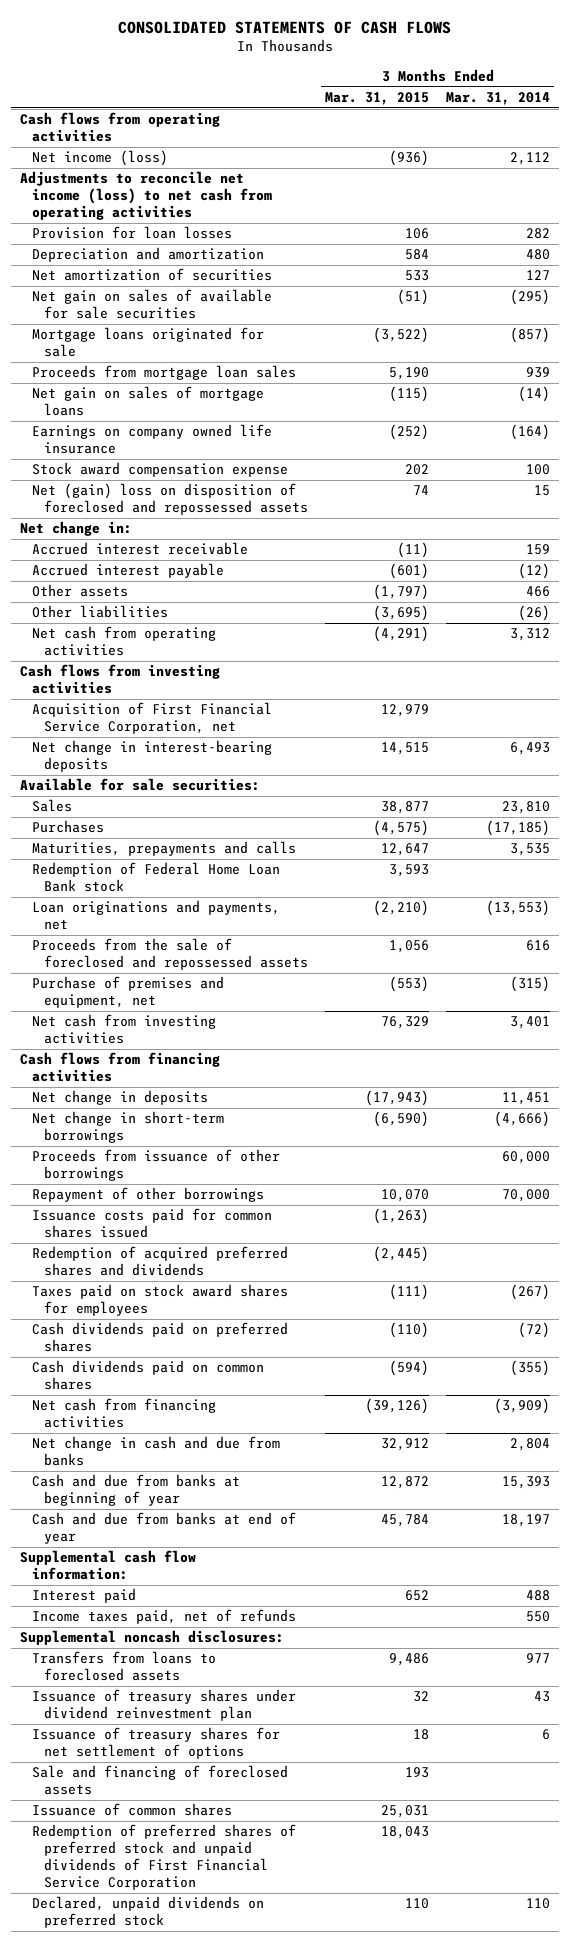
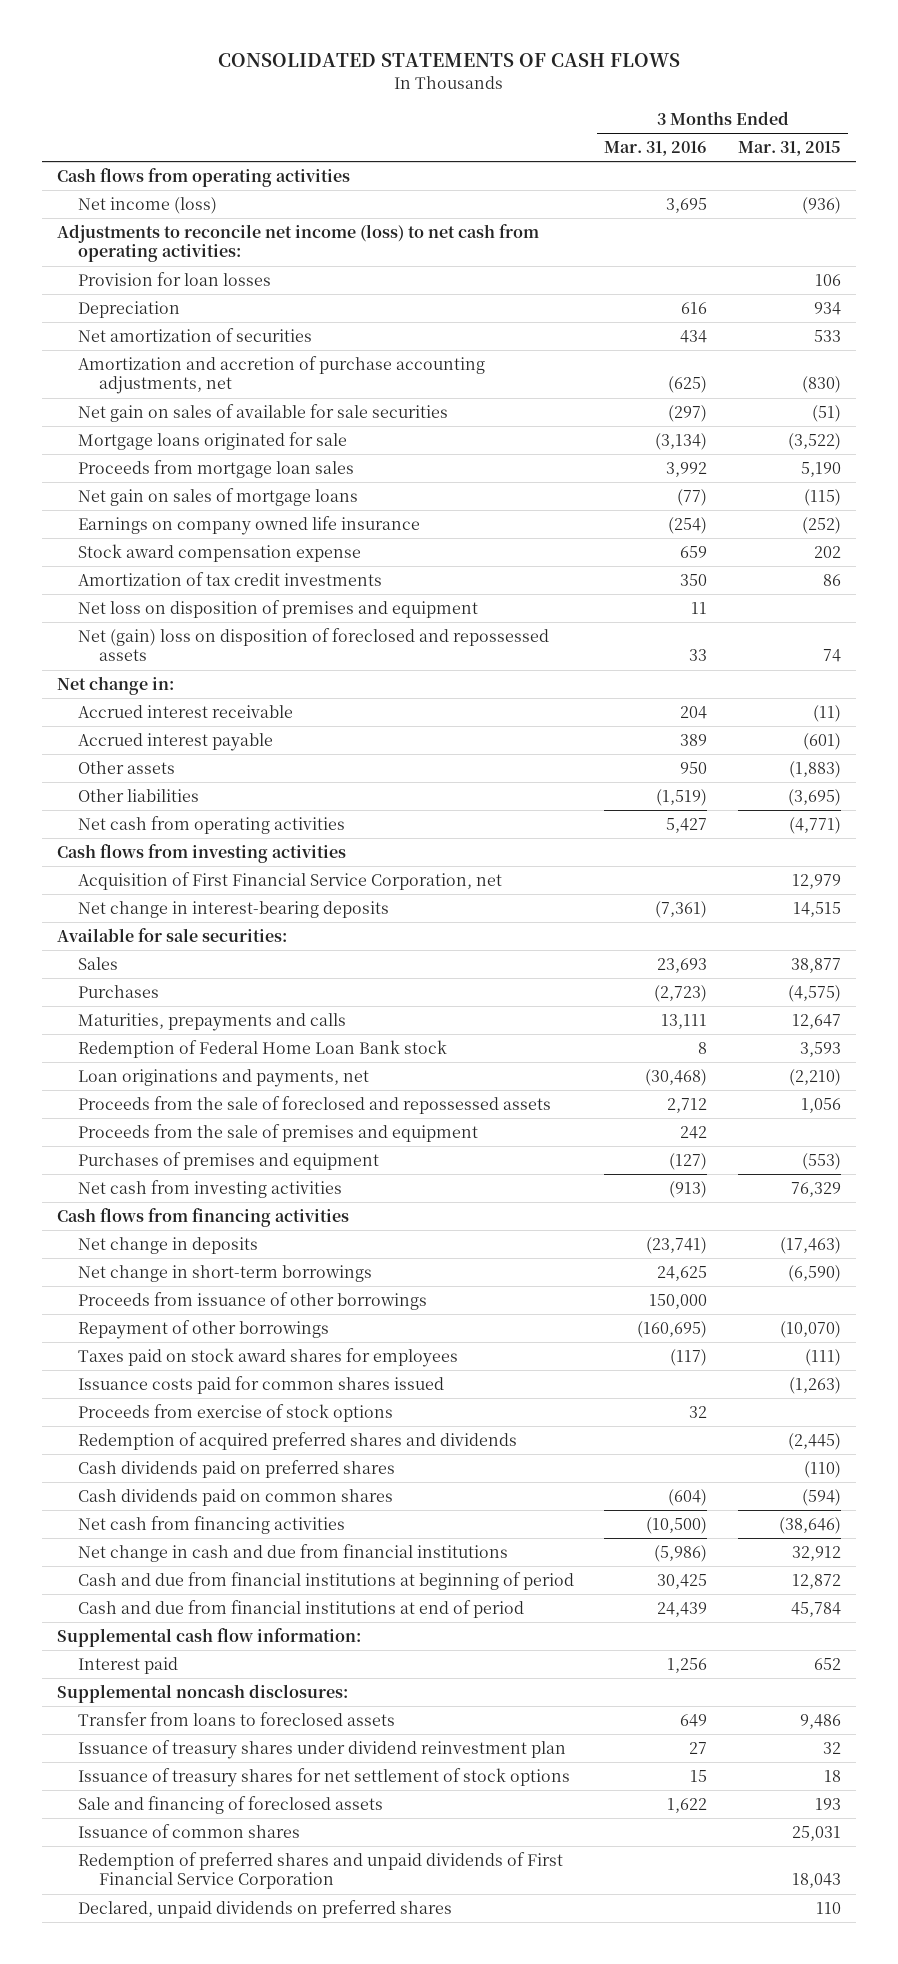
- | 3 Months Ended Mar. 31, 2015 | 3 Months Ended Mar. 31, 2014
+ | 3 Months Ended Mar. 31, 2016 | 3 Months Ended Mar. 31, 2015
- Adjustments to reconcile net income (loss) to net cash from operating activities
+ Adjustments to reconcile net income (loss) to net cash from operating activities:
- Depreciation and amortization | 584 | 480
+ Depreciation | 616 | 934
+ Amortization and accretion of purchase accounting adjustments, net | (625) | (830)
+ Amortization of tax credit investments | 350 | 86
+ Net loss on disposition of premises and equipment | 11 |
- Other assets | (1,797) | 466
+ Other assets | 950 | (1,883)
- Net cash from operating activities | (4,291) | 3,312
+ Net cash from operating activities | 5,427 | (4,771)
- Purchase of premises and equipment, net | (553) | (315)
+ Proceeds from the sale of premises and equipment | 242 |
+ Purchases of premises and equipment | (127) | (553)
- Net change in deposits | (17,943) | 11,451
+ Net change in deposits | (23,741) | (17,463)
- Repayment of other borrowings | 10,070 | 70,000
+ Repayment of other borrowings | (160,695) | (10,070)
moved up: Taxes paid on stock award shares for employees | (117) | (111)
+ Proceeds from exercise of stock options | 32 |
- Net cash from financing activities | (39,126) | (3,909)
- Net change in cash and due from banks | 32,912 | 2,804
- Cash and due from banks at beginning of year | 12,872 | 15,393
- Cash and due from banks at end of year | 45,784 | 18,197
+ Net cash from financing activities | (10,500) | (38,646)
+ Net change in cash and due from financial institutions | (5,986) | 32,912
+ Cash and due from financial institutions at beginning of period | 30,425 | 12,872
+ Cash and due from financial institutions at end of period | 24,439 | 45,784
- Income taxes paid, net of refunds | | 550
- Transfers from loans to foreclosed assets | 9,486 | 977
+ Transfer from loans to foreclosed assets | 649 | 9,486
- Issuance of treasury shares for net settlement of options | 18 | 6
+ Issuance of treasury shares for net settlement of stock options | 15 | 18
- Redemption of preferred shares of preferred stock and unpaid dividends of First Financial Service Corporation | 18,043 |
- Declared, unpaid dividends on preferred stock | 110 | 110
+ Redemption of preferred shares and unpaid dividends of First Financial Service Corporation | | 18,043
+ Declared, unpaid dividends on preferred shares | | 110

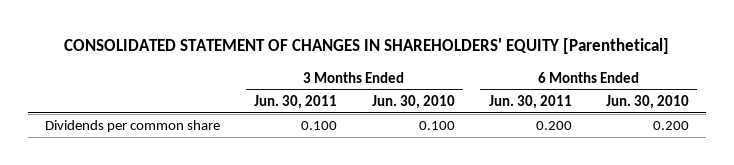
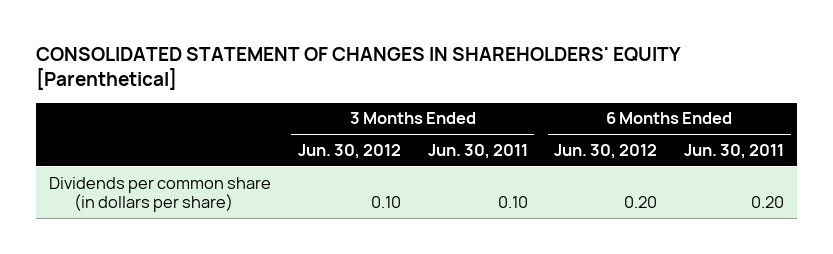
- | 3 Months Ended Jun. 30, 2011 | 3 Months Ended Jun. 30, 2010 | 6 Months Ended Jun. 30, 2011 | 6 Months Ended Jun. 30, 2010
+ | 3 Months Ended Jun. 30, 2012 | 3 Months Ended Jun. 30, 2011 | 6 Months Ended Jun. 30, 2012 | 6 Months Ended Jun. 30, 2011
- Dividends per common share | 0.100 | 0.100 | 0.200 | 0.200
+ Dividends per common share (in dollars per share) | 0.10 | 0.10 | 0.20 | 0.20

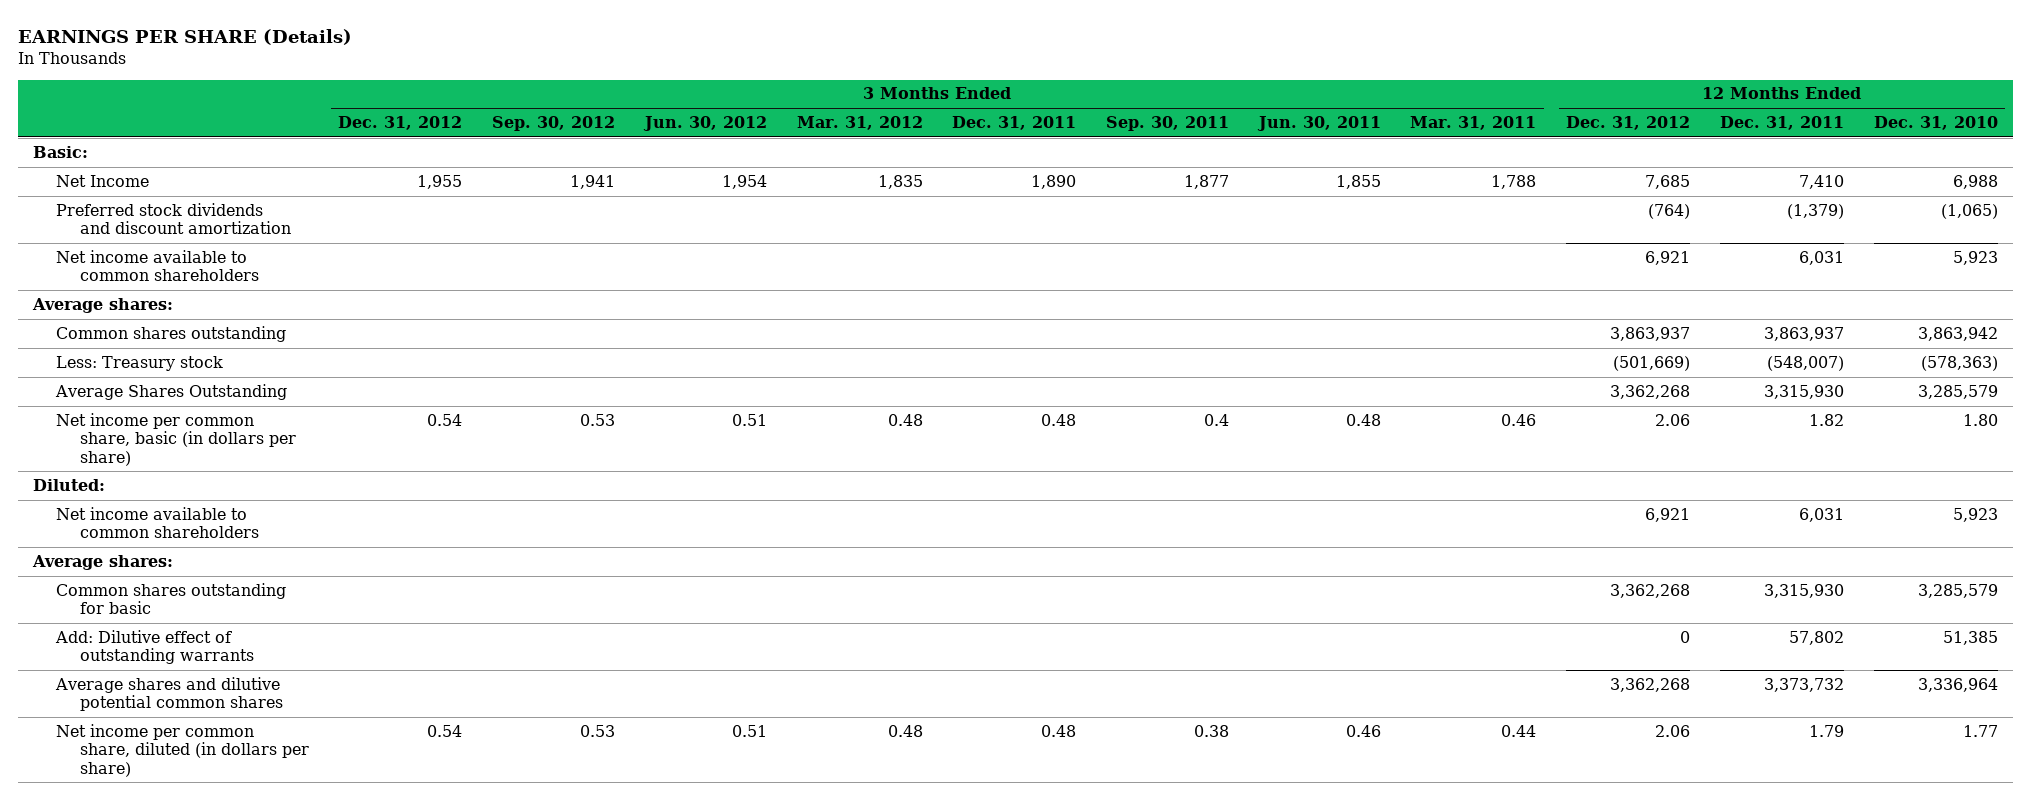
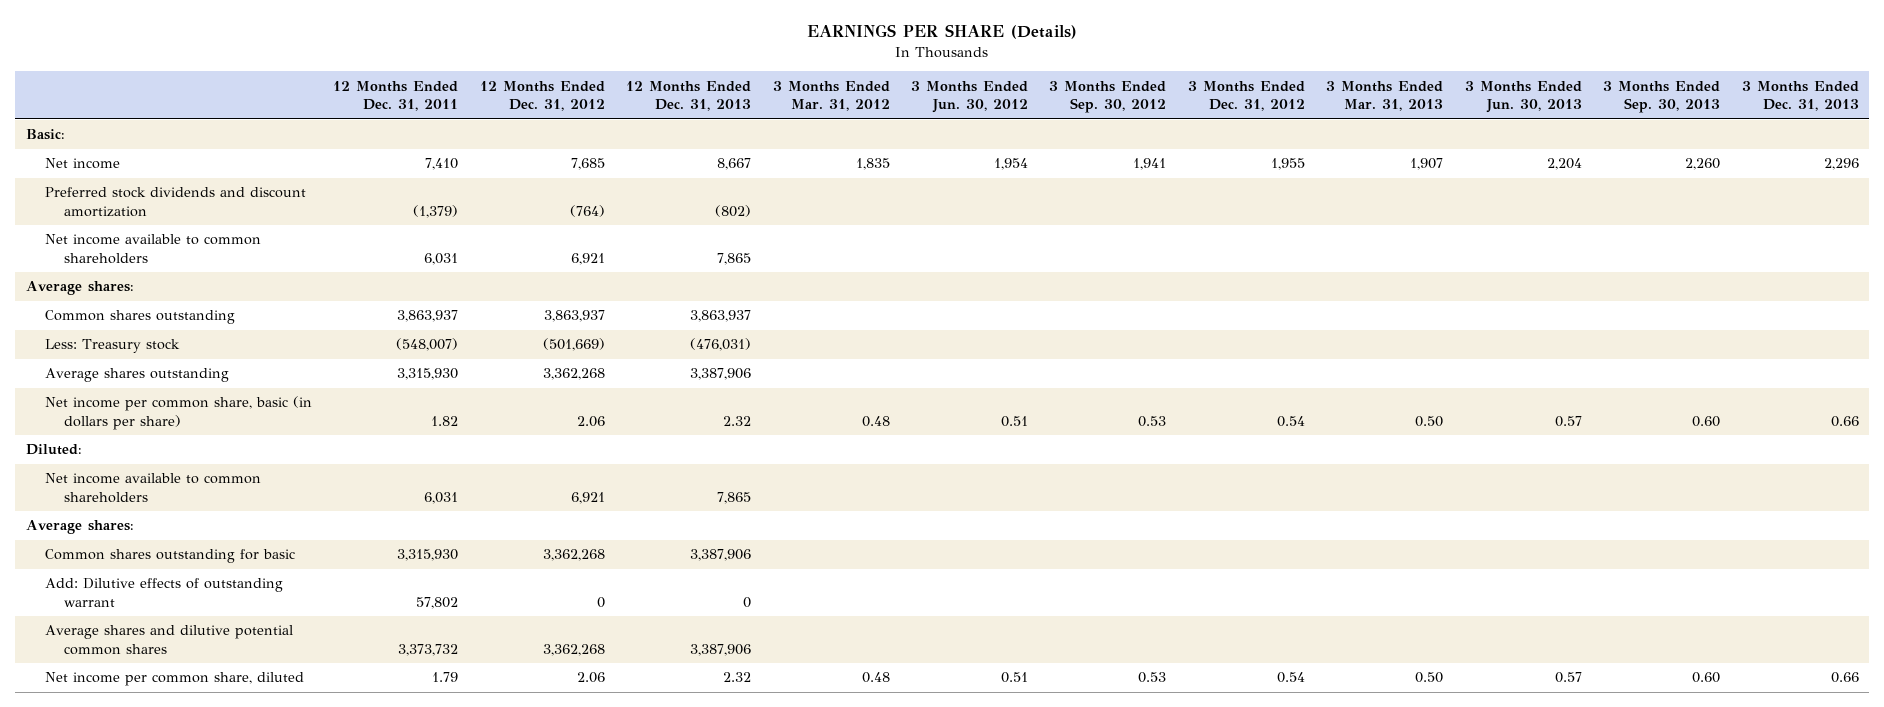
- | 3 Months Ended Dec. 31, 2012 | 3 Months Ended Sep. 30, 2012 | 3 Months Ended Jun. 30, 2012 | 3 Months Ended Mar. 31, 2012 | 3 Months Ended Dec. 31, 2011 | 3 Months Ended Sep. 30, 2011 | 3 Months Ended Jun. 30, 2011 | 3 Months Ended Mar. 31, 2011 | 12 Months Ended Dec. 31, 2012 | 12 Months Ended Dec. 31, 2011 | 12 Months Ended Dec. 31, 2010
+ | 12 Months Ended Dec. 31, 2011 | 12 Months Ended Dec. 31, 2012 | 12 Months Ended Dec. 31, 2013 | 3 Months Ended Mar. 31, 2012 | 3 Months Ended Jun. 30, 2012 | 3 Months Ended Sep. 30, 2012 | 3 Months Ended Dec. 31, 2012 | 3 Months Ended Mar. 31, 2013 | 3 Months Ended Jun. 30, 2013 | 3 Months Ended Sep. 30, 2013 | 3 Months Ended Dec. 31, 2013
- Net Income | 1,955 | 1,941 | 1,954 | 1,835 | 1,890 | 1,877 | 1,855 | 1,788 | 7,685 | 7,410 | 6,988
+ Net income | 7,410 | 7,685 | 8,667 | 1,835 | 1,954 | 1,941 | 1,955 | 1,907 | 2,204 | 2,260 | 2,296
- Average Shares Outstanding | | | | | | | | | 3,362,268 | 3,315,930 | 3,285,579
+ Average shares outstanding | 3,315,930 | 3,362,268 | 3,387,906 | | | | | | | |
- Add: Dilutive effect of outstanding warrants | | | | | | | | | 0 | 57,802 | 51,385
+ Add: Dilutive effects of outstanding warrant | 57,802 | 0 | 0 | | | | | | | |
- Net income per common share, diluted (in dollars per share) | 0.54 | 0.53 | 0.51 | 0.48 | 0.48 | 0.38 | 0.46 | 0.44 | 2.06 | 1.79 | 1.77
+ Net income per common share, diluted | 1.79 | 2.06 | 2.32 | 0.48 | 0.51 | 0.53 | 0.54 | 0.50 | 0.57 | 0.60 | 0.66

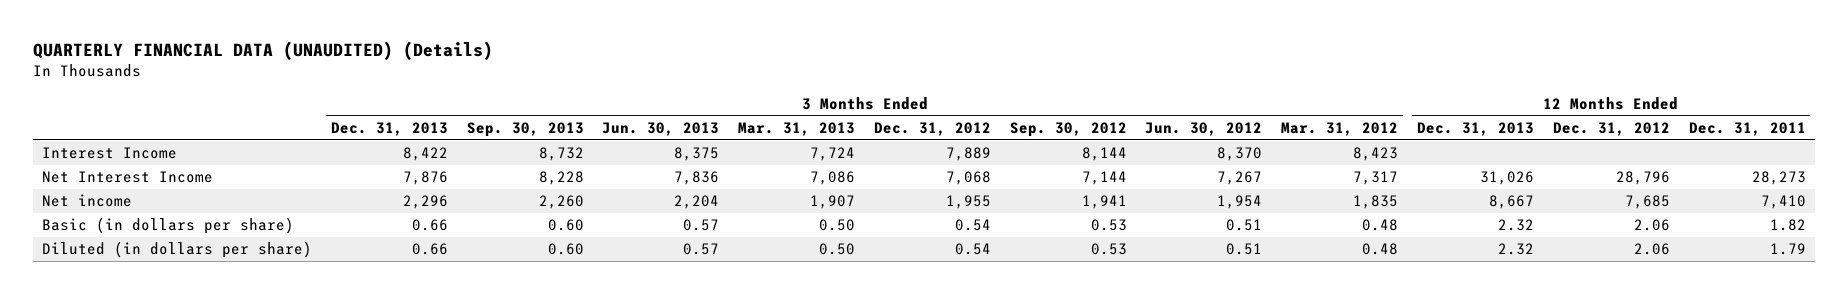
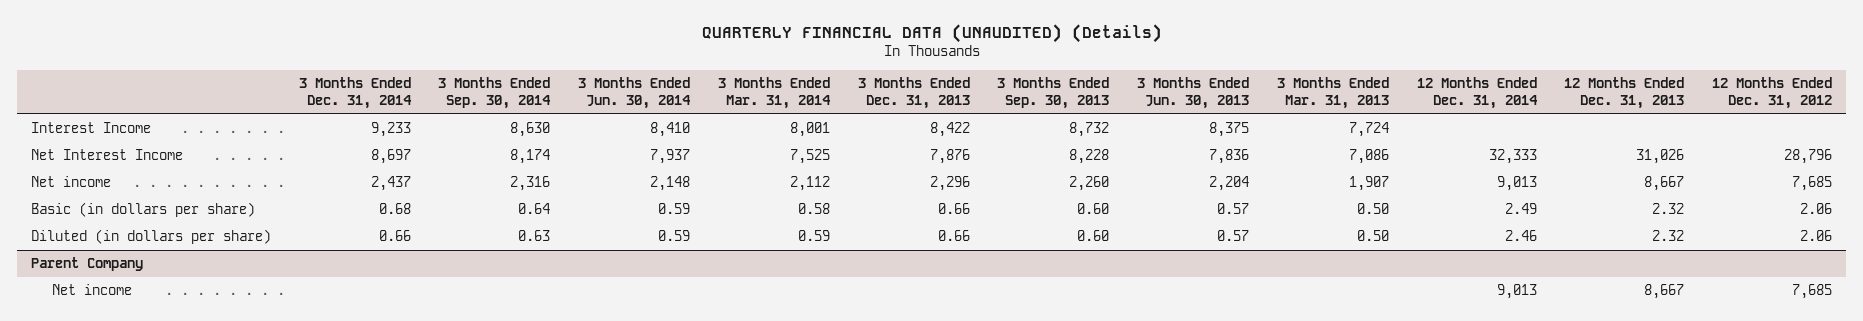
- | 3 Months Ended Dec. 31, 2013 | 3 Months Ended Sep. 30, 2013 | 3 Months Ended Jun. 30, 2013 | 3 Months Ended Mar. 31, 2013 | 3 Months Ended Dec. 31, 2012 | 3 Months Ended Sep. 30, 2012 | 3 Months Ended Jun. 30, 2012 | 3 Months Ended Mar. 31, 2012 | 12 Months Ended Dec. 31, 2013 | 12 Months Ended Dec. 31, 2012 | 12 Months Ended Dec. 31, 2011
+ | 3 Months Ended Dec. 31, 2014 | 3 Months Ended Sep. 30, 2014 | 3 Months Ended Jun. 30, 2014 | 3 Months Ended Mar. 31, 2014 | 3 Months Ended Dec. 31, 2013 | 3 Months Ended Sep. 30, 2013 | 3 Months Ended Jun. 30, 2013 | 3 Months Ended Mar. 31, 2013 | 12 Months Ended Dec. 31, 2014 | 12 Months Ended Dec. 31, 2013 | 12 Months Ended Dec. 31, 2012
+ Parent Company
+ Net income | | | | | | | | | 9,013 | 8,667 | 7,685

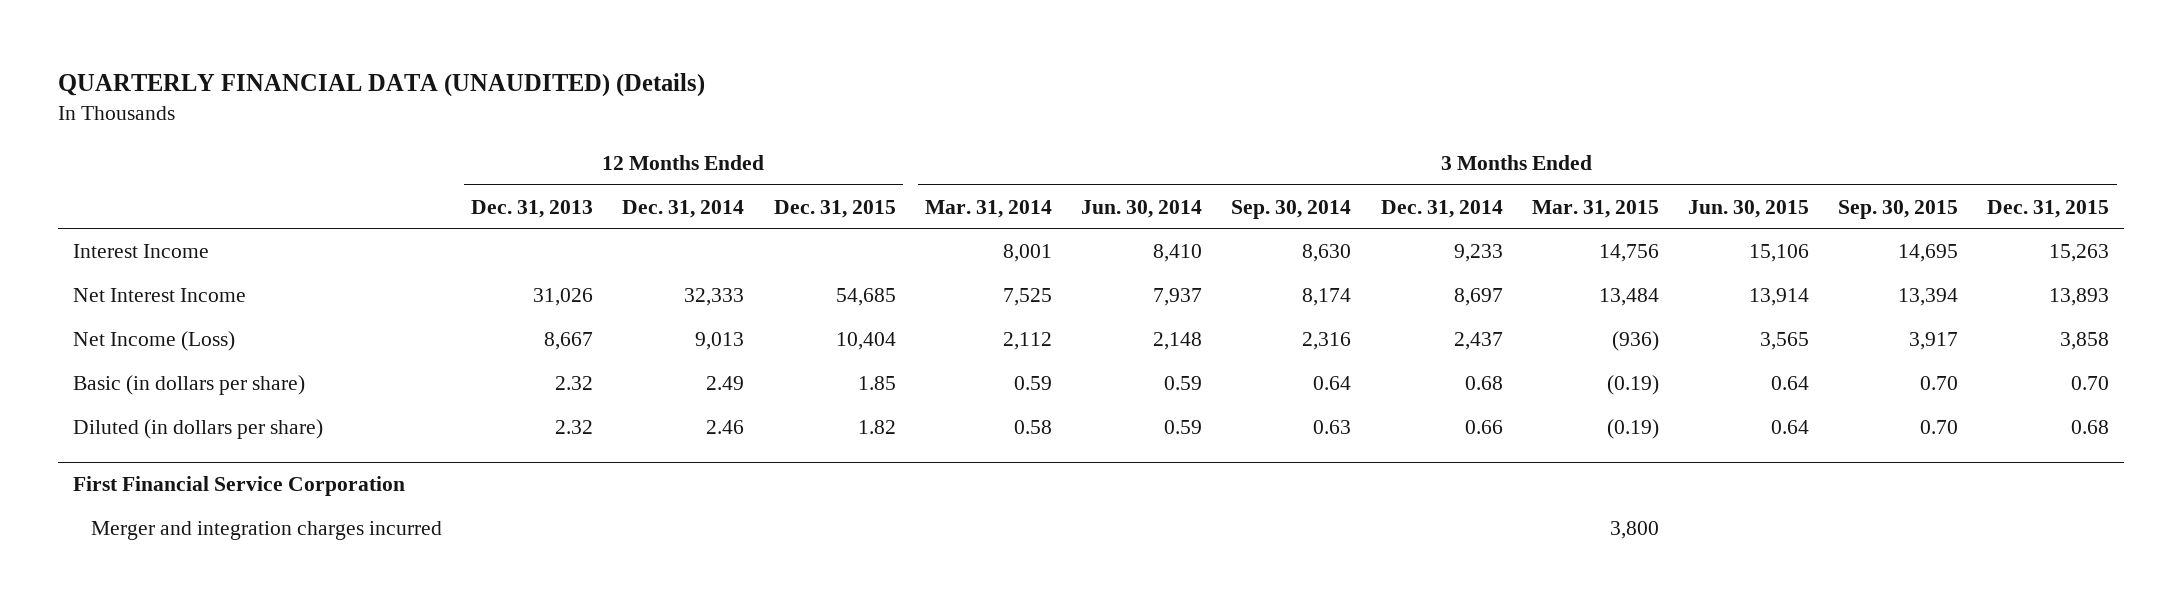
- | 3 Months Ended Dec. 31, 2014 | 3 Months Ended Sep. 30, 2014 | 3 Months Ended Jun. 30, 2014 | 3 Months Ended Mar. 31, 2014 | 3 Months Ended Dec. 31, 2013 | 3 Months Ended Sep. 30, 2013 | 3 Months Ended Jun. 30, 2013 | 3 Months Ended Mar. 31, 2013 | 12 Months Ended Dec. 31, 2014 | 12 Months Ended Dec. 31, 2013 | 12 Months Ended Dec. 31, 2012
+ | 12 Months Ended Dec. 31, 2013 | 12 Months Ended Dec. 31, 2014 | 12 Months Ended Dec. 31, 2015 | 3 Months Ended Mar. 31, 2014 | 3 Months Ended Jun. 30, 2014 | 3 Months Ended Sep. 30, 2014 | 3 Months Ended Dec. 31, 2014 | 3 Months Ended Mar. 31, 2015 | 3 Months Ended Jun. 30, 2015 | 3 Months Ended Sep. 30, 2015 | 3 Months Ended Dec. 31, 2015
- Net income | 2,437 | 2,316 | 2,148 | 2,112 | 2,296 | 2,260 | 2,204 | 1,907 | 9,013 | 8,667 | 7,685
- Basic (in dollars per share) | 0.68 | 0.64 | 0.59 | 0.58 | 0.66 | 0.60 | 0.57 | 0.50 | 2.49 | 2.32 | 2.06
- Diluted (in dollars per share) | 0.66 | 0.63 | 0.59 | 0.59 | 0.66 | 0.60 | 0.57 | 0.50 | 2.46 | 2.32 | 2.06
- Parent Company
- Net income | | | | | | | | | 9,013 | 8,667 | 7,685
+ Net Income (Loss) | 8,667 | 9,013 | 10,404 | 2,112 | 2,148 | 2,316 | 2,437 | (936) | 3,565 | 3,917 | 3,858
+ Basic (in dollars per share) | 2.32 | 2.49 | 1.85 | 0.59 | 0.59 | 0.64 | 0.68 | (0.19) | 0.64 | 0.70 | 0.70
+ Diluted (in dollars per share) | 2.32 | 2.46 | 1.82 | 0.58 | 0.59 | 0.63 | 0.66 | (0.19) | 0.64 | 0.70 | 0.68
+ First Financial Service Corporation
+ Merger and integration charges incurred | | | | | | | | 3,800 | | |

